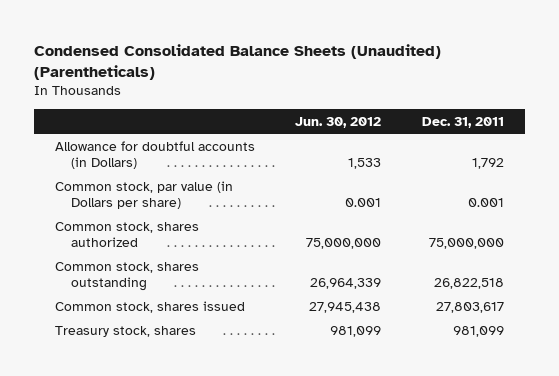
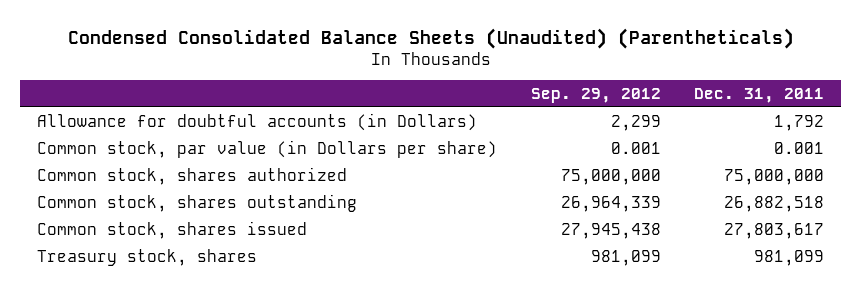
- | Jun. 30, 2012 | Dec. 31, 2011
+ | Sep. 29, 2012 | Dec. 31, 2011
- Common stock, shares outstanding | 26,964,339 | 26,822,518
+ Common stock, shares outstanding | 26,964,339 | 26,882,518

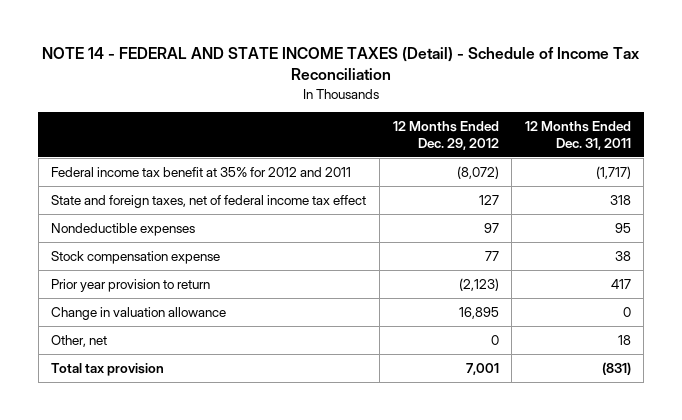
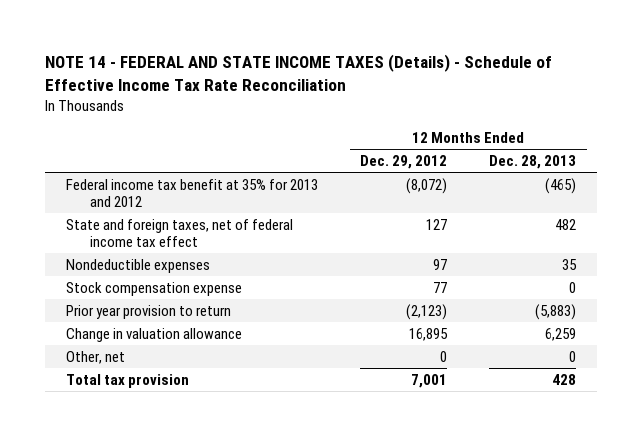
- NOTE 14 - FEDERAL AND STATE INCOME TAXES (Detail) - Schedule of Income Tax Reconciliation
+ NOTE 14 - FEDERAL AND STATE INCOME TAXES (Details) - Schedule of Effective Income Tax Rate Reconciliation
- | 12 Months Ended Dec. 29, 2012 | 12 Months Ended Dec. 31, 2011
+ | 12 Months Ended Dec. 29, 2012 | 12 Months Ended Dec. 28, 2013
- Federal income tax benefit at 35% for 2012 and 2011 | (8,072) | (1,717)
+ Federal income tax benefit at 35% for 2013 and 2012 | (8,072) | (465)

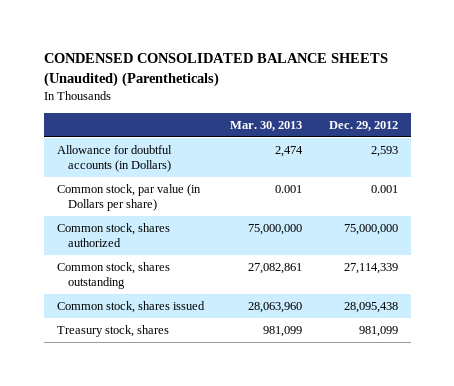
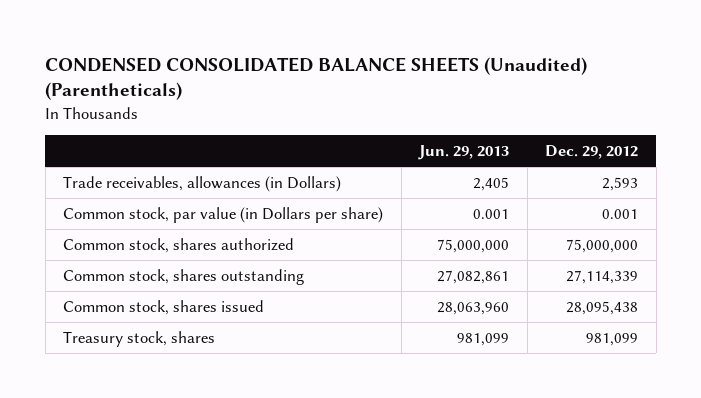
- | Mar. 30, 2013 | Dec. 29, 2012
+ | Jun. 29, 2013 | Dec. 29, 2012
- Allowance for doubtful accounts (in Dollars) | 2,474 | 2,593
+ Trade receivables, allowances (in Dollars) | 2,405 | 2,593

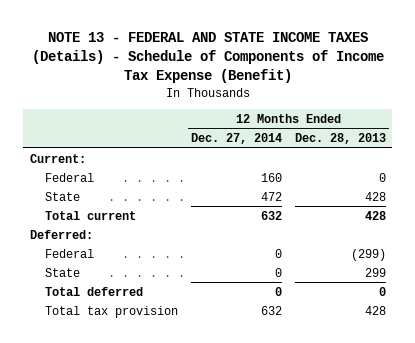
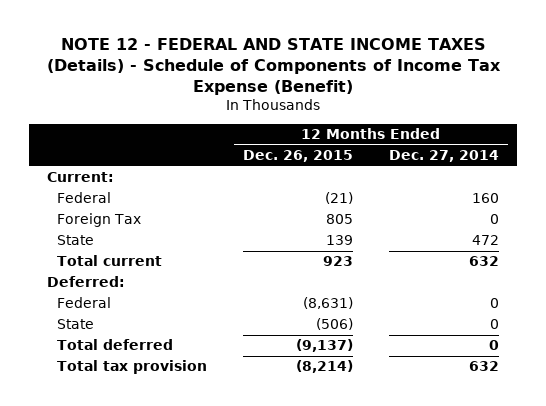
- NOTE 13 - FEDERAL AND STATE INCOME TAXES (Details) - Schedule of Components of Income Tax Expense (Benefit)
+ NOTE 12 - FEDERAL AND STATE INCOME TAXES (Details) - Schedule of Components of Income Tax Expense (Benefit)
- | 12 Months Ended Dec. 27, 2014 | 12 Months Ended Dec. 28, 2013
+ | 12 Months Ended Dec. 26, 2015 | 12 Months Ended Dec. 27, 2014
+ Foreign Tax | 805 | 0

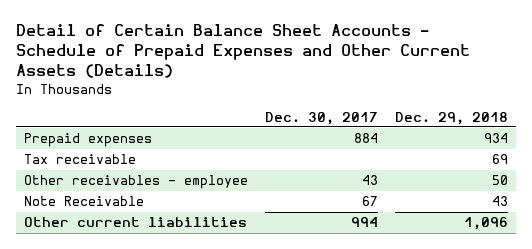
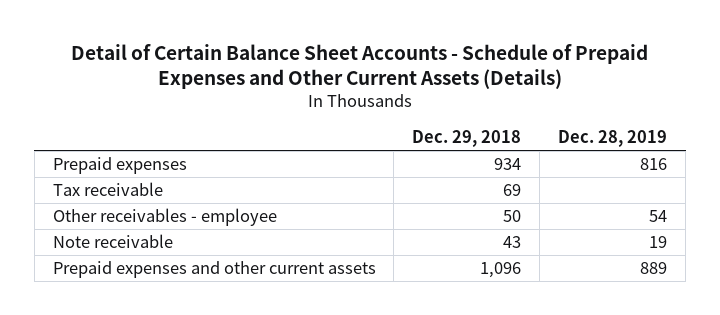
- | Dec. 30, 2017 | Dec. 29, 2018
+ | Dec. 29, 2018 | Dec. 28, 2019
- Note Receivable | 67 | 43
- Other current liabilities | 994 | 1,096
+ Note receivable | 43 | 19
+ Prepaid expenses and other current assets | 1,096 | 889

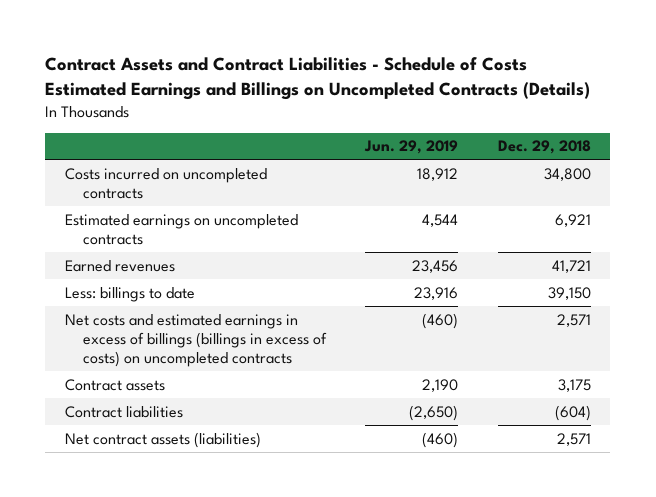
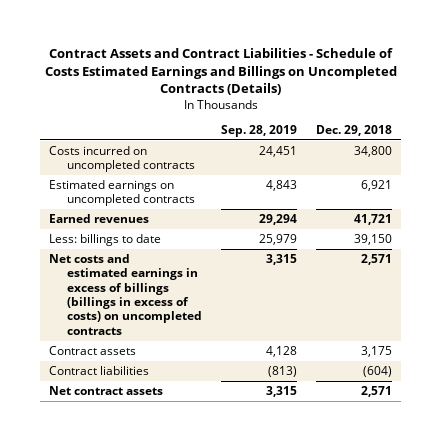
- | Jun. 29, 2019 | Dec. 29, 2018
+ | Sep. 28, 2019 | Dec. 29, 2018
- Net contract assets (liabilities) | (460) | 2,571
+ Net contract assets | 3,315 | 2,571

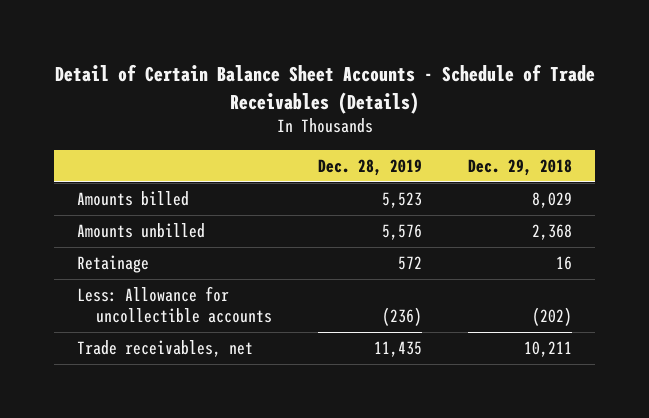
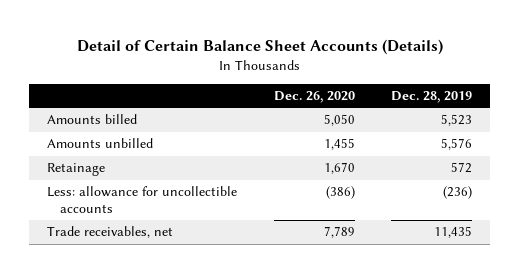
- Detail of Certain Balance Sheet Accounts - Schedule of Trade Receivables (Details)
+ Detail of Certain Balance Sheet Accounts (Details)
- | Dec. 28, 2019 | Dec. 29, 2018
+ | Dec. 26, 2020 | Dec. 28, 2019
- Less: Allowance for uncollectible accounts | (236) | (202)
+ Less: allowance for uncollectible accounts | (386) | (236)

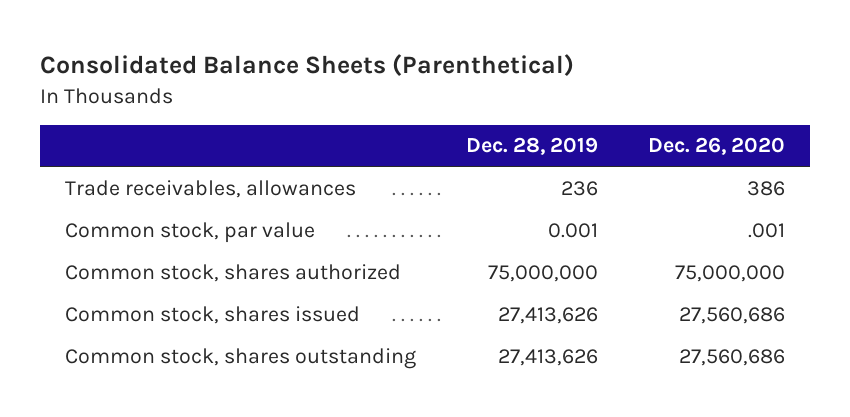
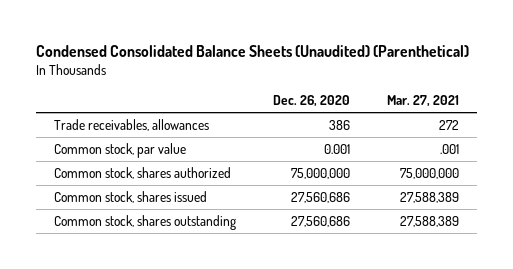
- Consolidated Balance Sheets (Parenthetical)
+ Condensed Consolidated Balance Sheets (Unaudited) (Parenthetical)
- | Dec. 28, 2019 | Dec. 26, 2020
+ | Dec. 26, 2020 | Mar. 27, 2021
- Common stock, par value | 0.001 | .001
+ Common stock, par value | 0.001 | .001

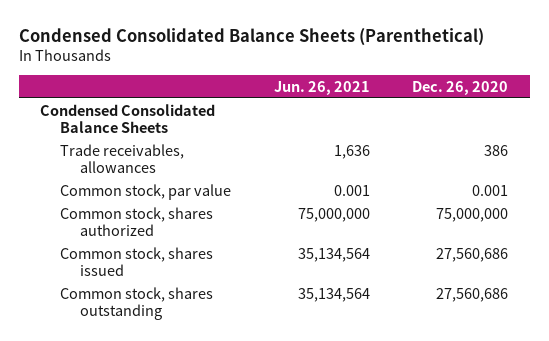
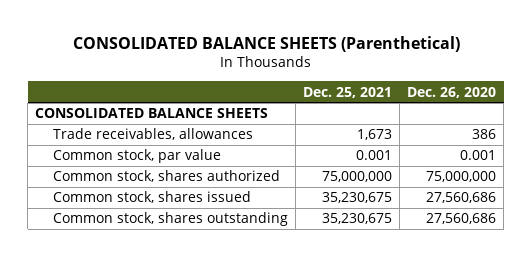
- Condensed Consolidated Balance Sheets (Parenthetical)
+ CONSOLIDATED BALANCE SHEETS (Parenthetical)
- | Jun. 26, 2021 | Dec. 26, 2020
+ | Dec. 25, 2021 | Dec. 26, 2020
- Condensed Consolidated Balance Sheets
+ CONSOLIDATED BALANCE SHEETS

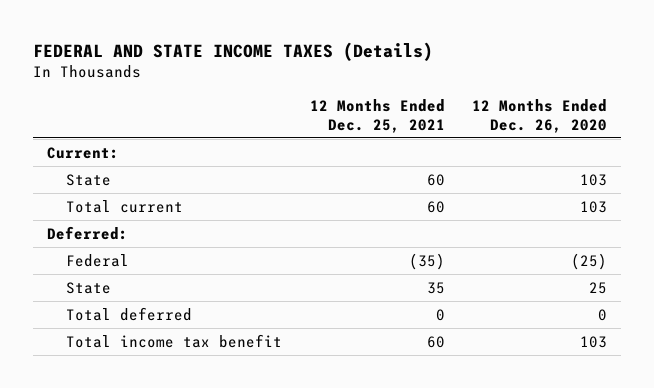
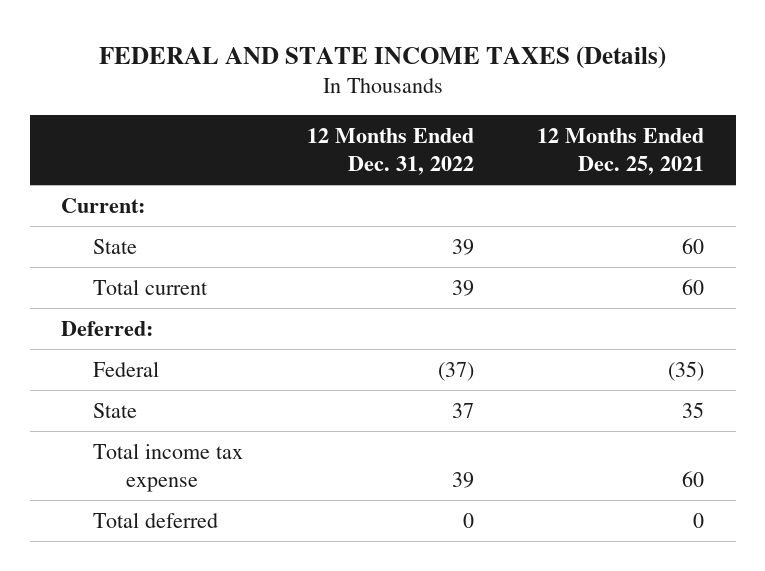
- | 12 Months Ended Dec. 25, 2021 | 12 Months Ended Dec. 26, 2020
+ | 12 Months Ended Dec. 31, 2022 | 12 Months Ended Dec. 25, 2021
+ Total income tax expense | 39 | 60
- Total income tax benefit | 60 | 103

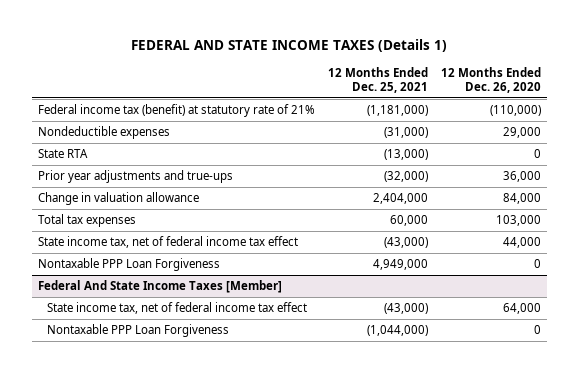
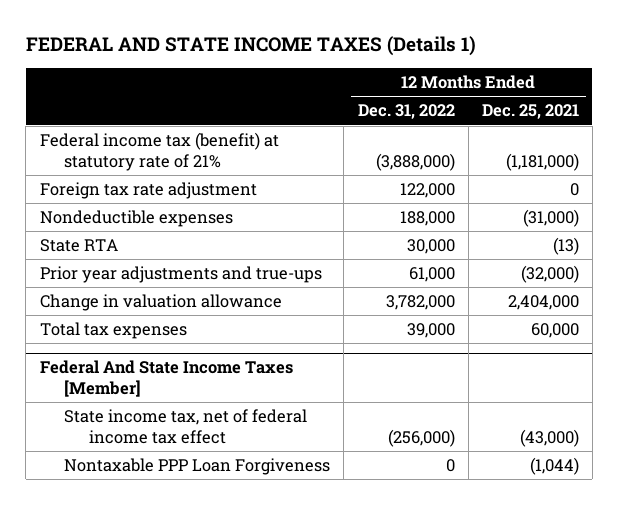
- | 12 Months Ended Dec. 25, 2021 | 12 Months Ended Dec. 26, 2020
+ | 12 Months Ended Dec. 31, 2022 | 12 Months Ended Dec. 25, 2021
+ Foreign tax rate adjustment | 122,000 | 0
- State RTA | (13,000) | 0
+ State RTA | 30,000 | (13)
- State income tax, net of federal income tax effect | (43,000) | 44,000
- Nontaxable PPP Loan Forgiveness | 4,949,000 | 0
@ Federal And State Income Taxes [Member]
- Nontaxable PPP Loan Forgiveness | (1,044,000) | 0
+ Nontaxable PPP Loan Forgiveness | 0 | (1,044)

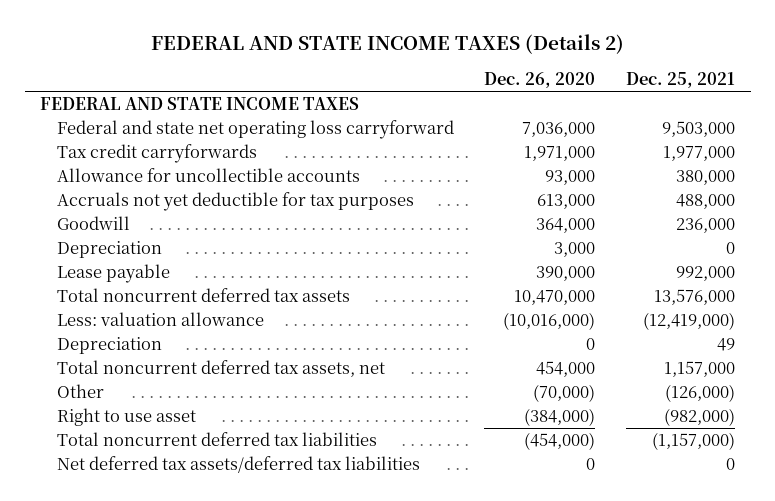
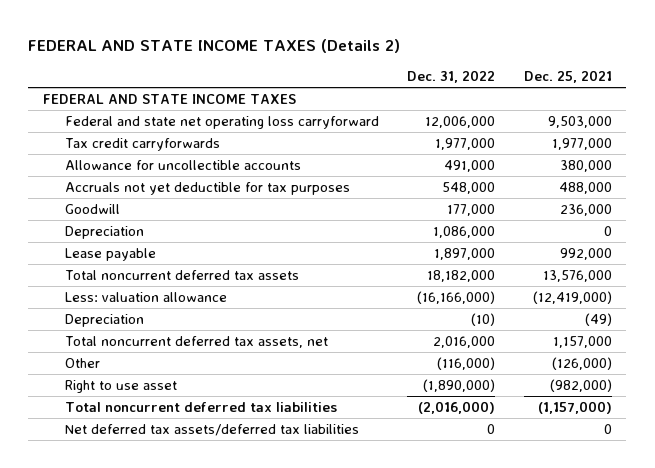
- | Dec. 26, 2020 | Dec. 25, 2021
+ | Dec. 31, 2022 | Dec. 25, 2021
- Depreciation | 0 | 49
+ Depreciation | (10) | (49)

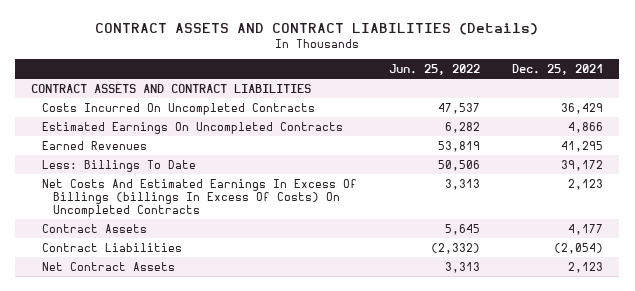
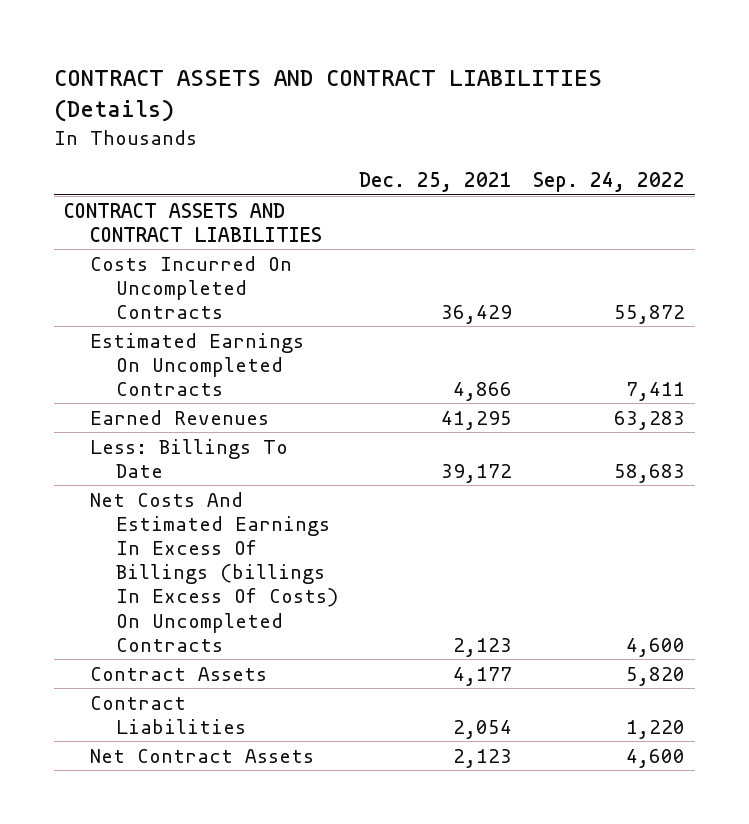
- | Jun. 25, 2022 | Dec. 25, 2021
+ | Dec. 25, 2021 | Sep. 24, 2022
- Contract Liabilities | (2,332) | (2,054)
+ Contract Liabilities | 2,054 | 1,220

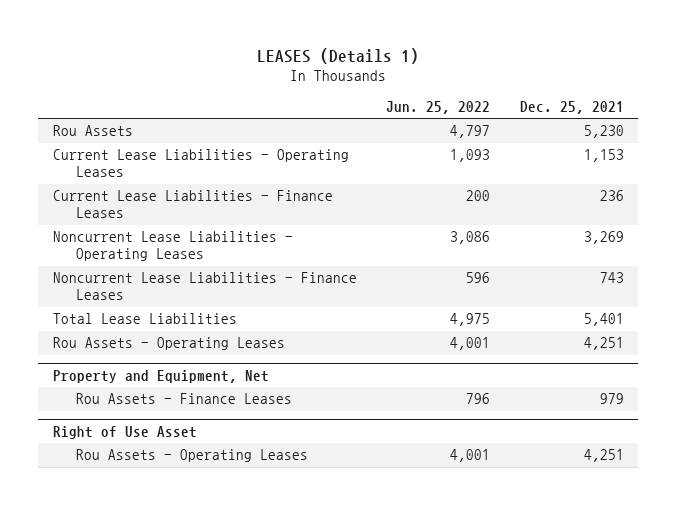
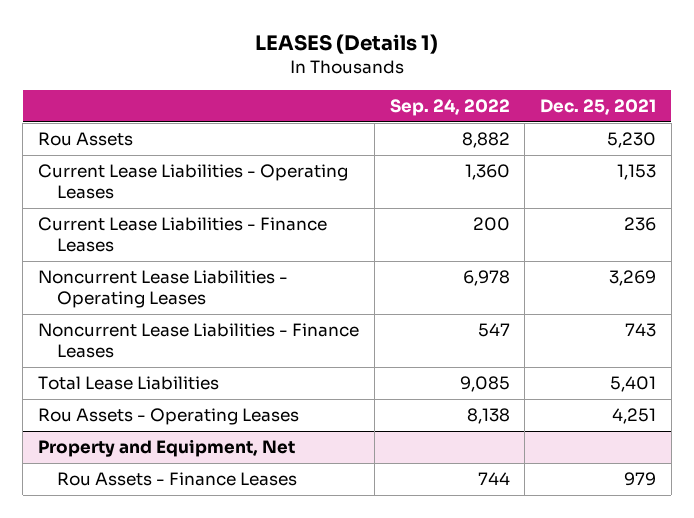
- | Jun. 25, 2022 | Dec. 25, 2021
+ | Sep. 24, 2022 | Dec. 25, 2021
- Right of Use Asset
- Rou Assets - Operating Leases | 4,001 | 4,251

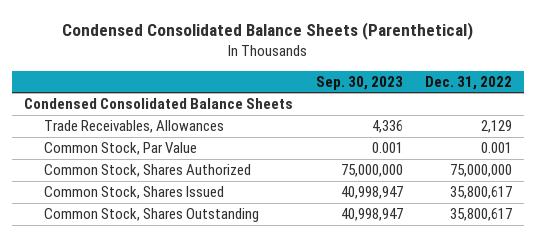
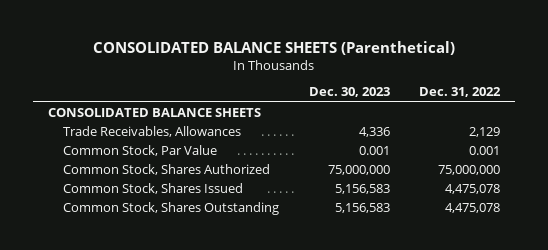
- Condensed Consolidated Balance Sheets (Parenthetical)
+ CONSOLIDATED BALANCE SHEETS (Parenthetical)
- | Sep. 30, 2023 | Dec. 31, 2022
+ | Dec. 30, 2023 | Dec. 31, 2022
- Condensed Consolidated Balance Sheets
+ CONSOLIDATED BALANCE SHEETS
- Common Stock, Shares Issued | 40,998,947 | 35,800,617
- Common Stock, Shares Outstanding | 40,998,947 | 35,800,617
+ Common Stock, Shares Issued | 5,156,583 | 4,475,078
+ Common Stock, Shares Outstanding | 5,156,583 | 4,475,078

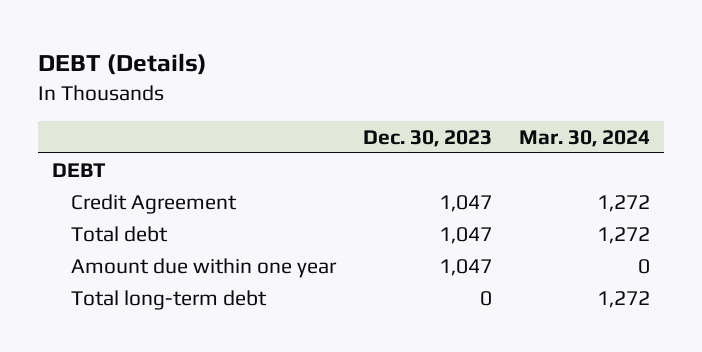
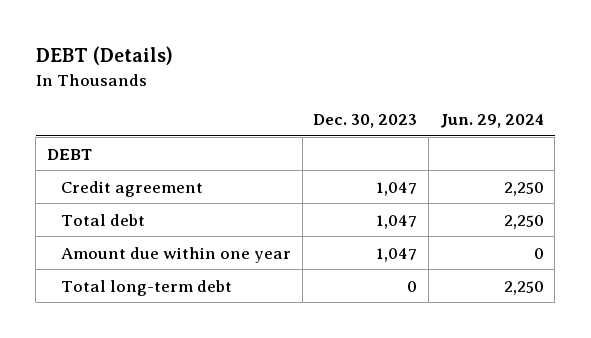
- | Dec. 30, 2023 | Mar. 30, 2024
+ | Dec. 30, 2023 | Jun. 29, 2024
- Credit Agreement | 1,047 | 1,272
+ Credit agreement | 1,047 | 2,250

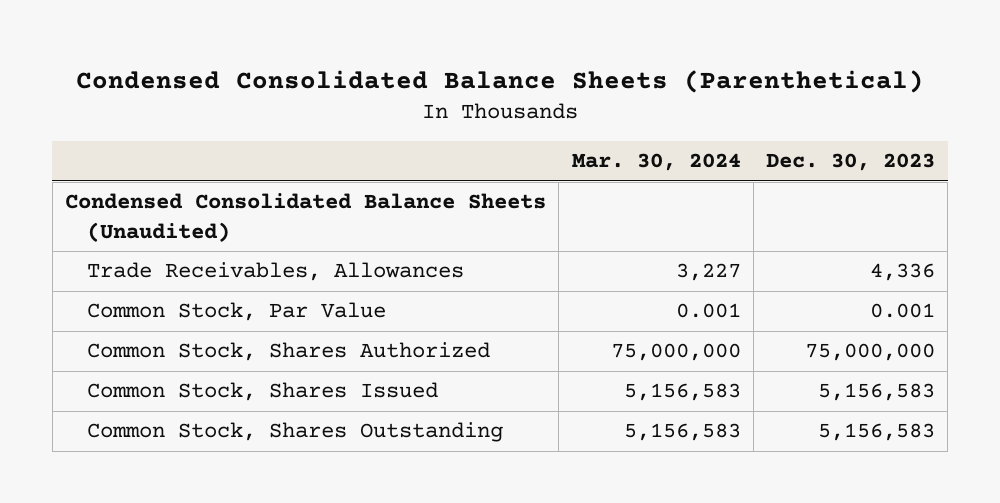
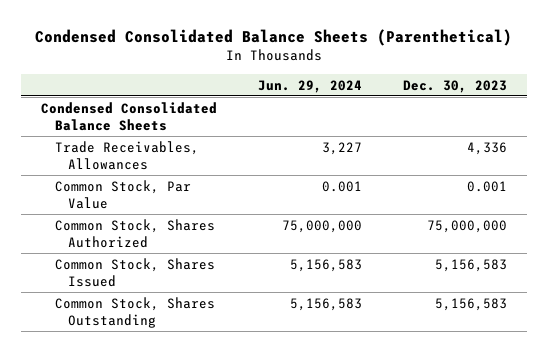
- | Mar. 30, 2024 | Dec. 30, 2023
+ | Jun. 29, 2024 | Dec. 30, 2023
- Condensed Consolidated Balance Sheets (Unaudited)
+ Condensed Consolidated Balance Sheets

